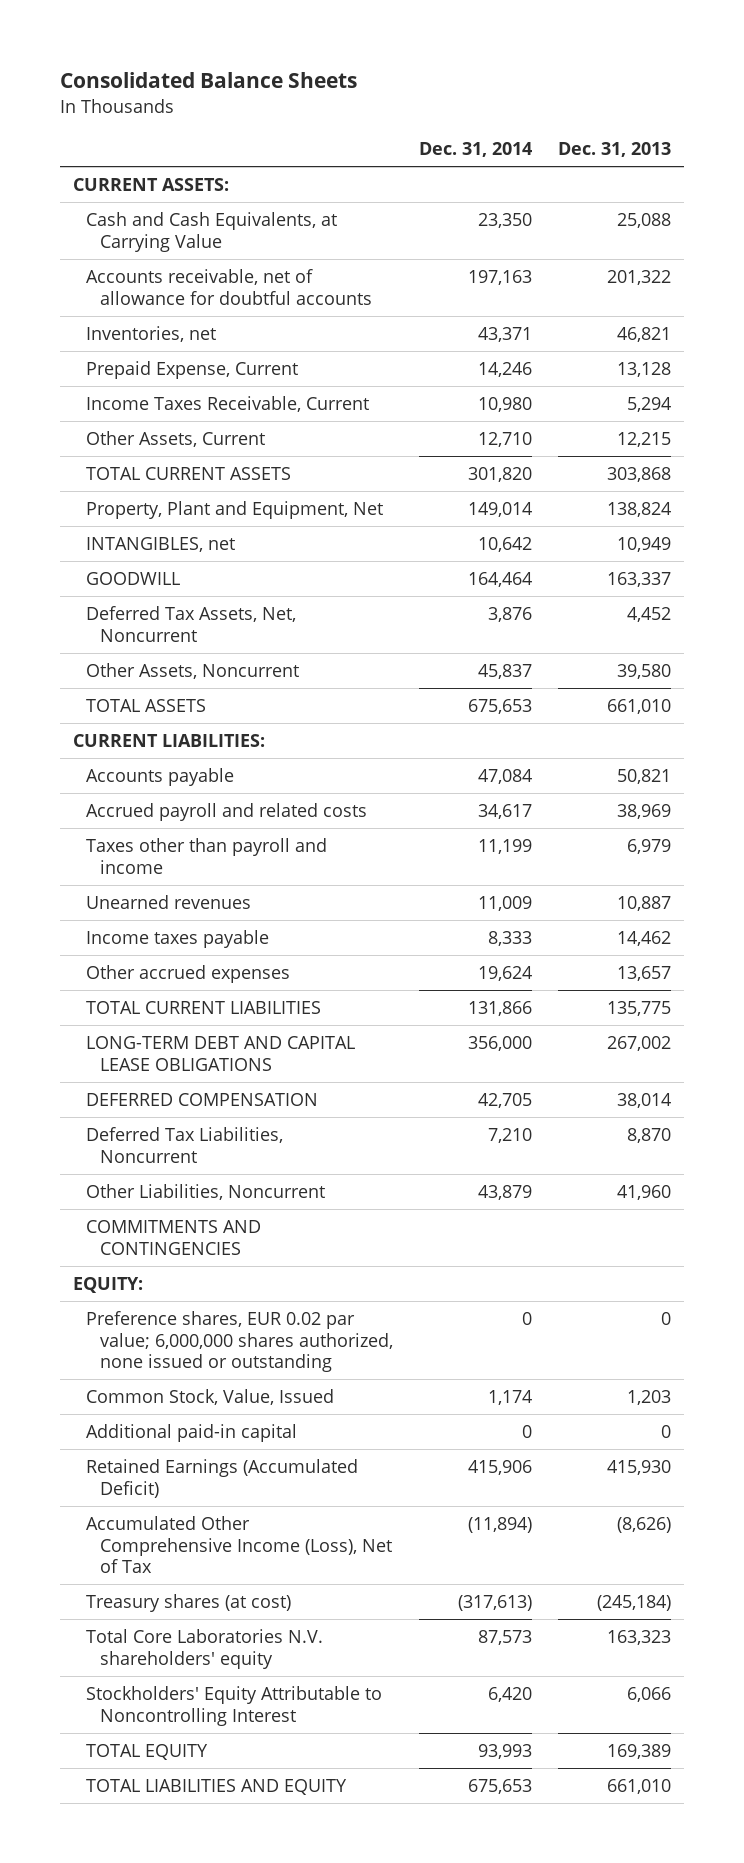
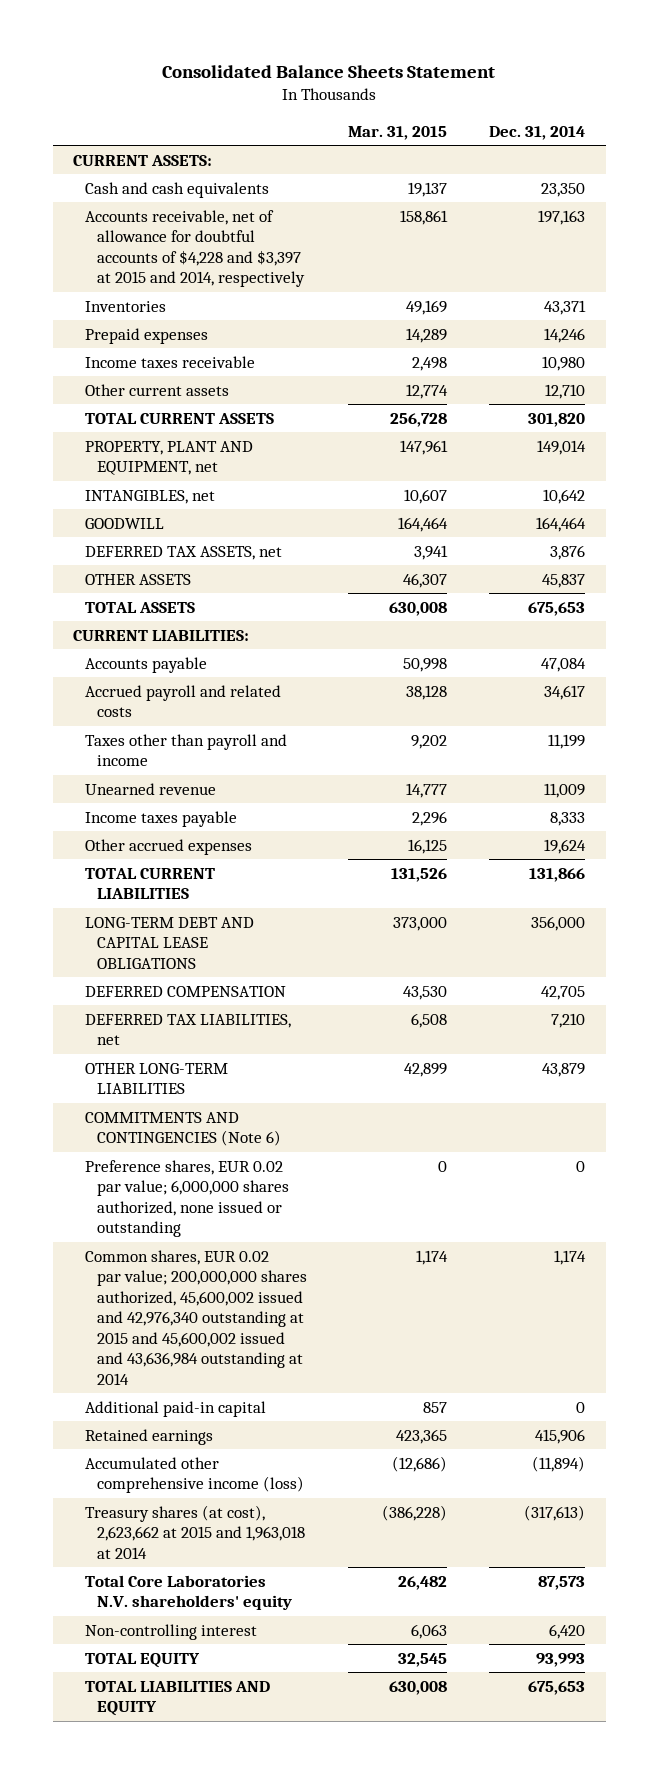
- Consolidated Balance Sheets
+ Consolidated Balance Sheets Statement
- | Dec. 31, 2014 | Dec. 31, 2013
+ | Mar. 31, 2015 | Dec. 31, 2014
- Cash and Cash Equivalents, at Carrying Value | 23,350 | 25,088
- Accounts receivable, net of allowance for doubtful accounts | 197,163 | 201,322
- Inventories, net | 43,371 | 46,821
- Prepaid Expense, Current | 14,246 | 13,128
- Income Taxes Receivable, Current | 10,980 | 5,294
- Other Assets, Current | 12,710 | 12,215
+ Cash and cash equivalents | 19,137 | 23,350
+ Accounts receivable, net of allowance for doubtful accounts of $4,228 and $3,397 at 2015 and 2014, respectively | 158,861 | 197,163
+ Inventories | 49,169 | 43,371
+ Prepaid expenses | 14,289 | 14,246
+ Income taxes receivable | 2,498 | 10,980
+ Other current assets | 12,774 | 12,710
- Property, Plant and Equipment, Net | 149,014 | 138,824
+ PROPERTY, PLANT AND EQUIPMENT, net | 147,961 | 149,014
- Deferred Tax Assets, Net, Noncurrent | 3,876 | 4,452
- Other Assets, Noncurrent | 45,837 | 39,580
+ DEFERRED TAX ASSETS, net | 3,941 | 3,876
+ OTHER ASSETS | 46,307 | 45,837
- Unearned revenues | 11,009 | 10,887
+ Unearned revenue | 14,777 | 11,009
- Deferred Tax Liabilities, Noncurrent | 7,210 | 8,870
- Other Liabilities, Noncurrent | 43,879 | 41,960
- COMMITMENTS AND CONTINGENCIES
- EQUITY:
+ DEFERRED TAX LIABILITIES, net | 6,508 | 7,210
+ OTHER LONG-TERM LIABILITIES | 42,899 | 43,879
+ COMMITMENTS AND CONTINGENCIES (Note 6)
- Common Stock, Value, Issued | 1,174 | 1,203
+ Common shares, EUR 0.02 par value; 200,000,000 shares authorized, 45,600,002 issued and 42,976,340 outstanding at 2015 and 45,600,002 issued and 43,636,984 outstanding at 2014 | 1,174 | 1,174
- Retained Earnings (Accumulated Deficit) | 415,906 | 415,930
- Accumulated Other Comprehensive Income (Loss), Net of Tax | (11,894) | (8,626)
- Treasury shares (at cost) | (317,613) | (245,184)
+ Retained earnings | 423,365 | 415,906
+ Accumulated other comprehensive income (loss) | (12,686) | (11,894)
+ Treasury shares (at cost), 2,623,662 at 2015 and 1,963,018 at 2014 | (386,228) | (317,613)
- Stockholders' Equity Attributable to Noncontrolling Interest | 6,420 | 6,066
+ Non-controlling interest | 6,063 | 6,420

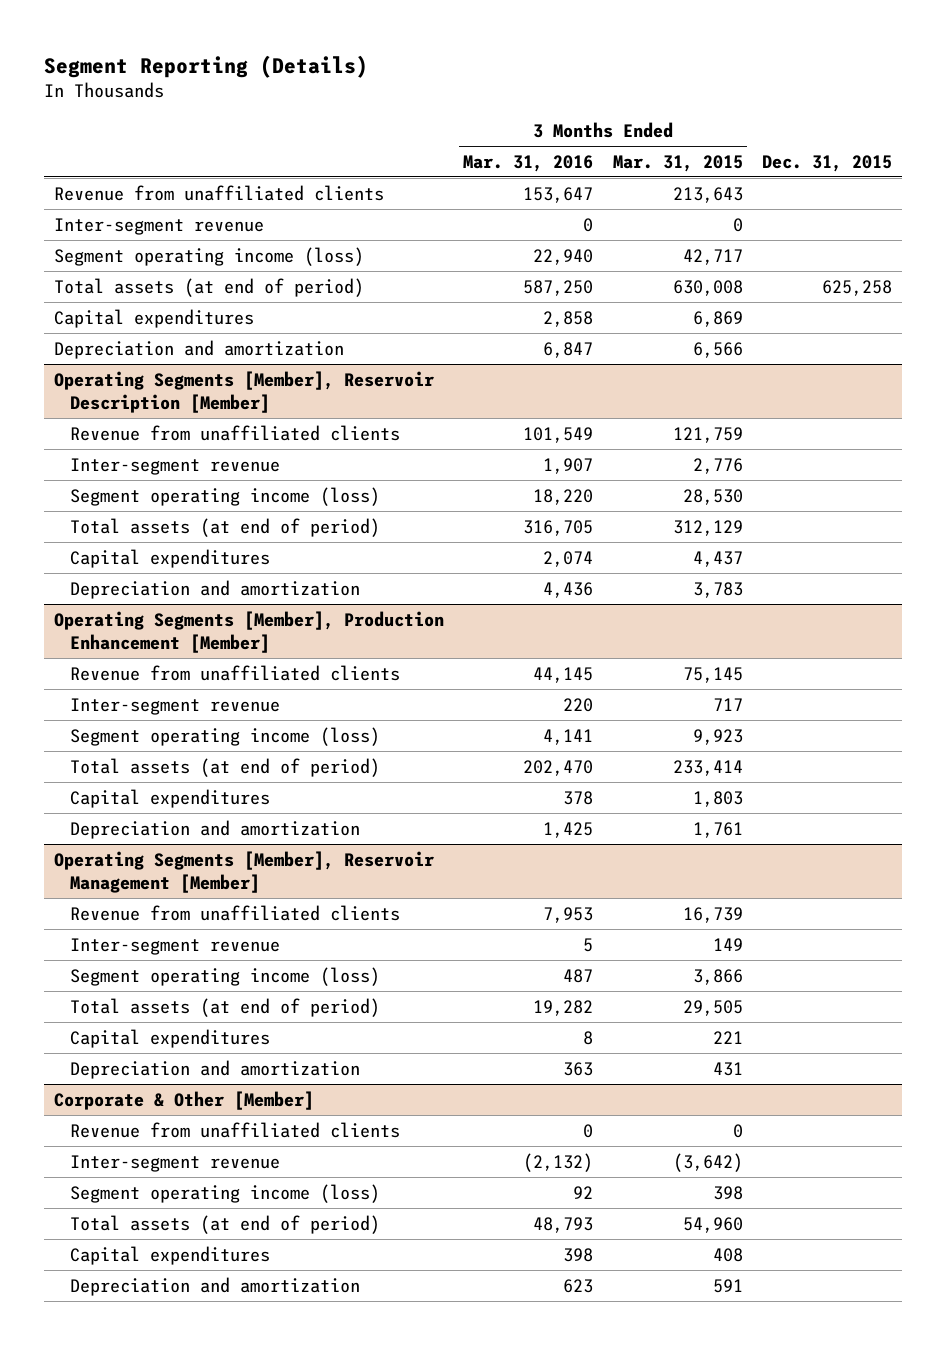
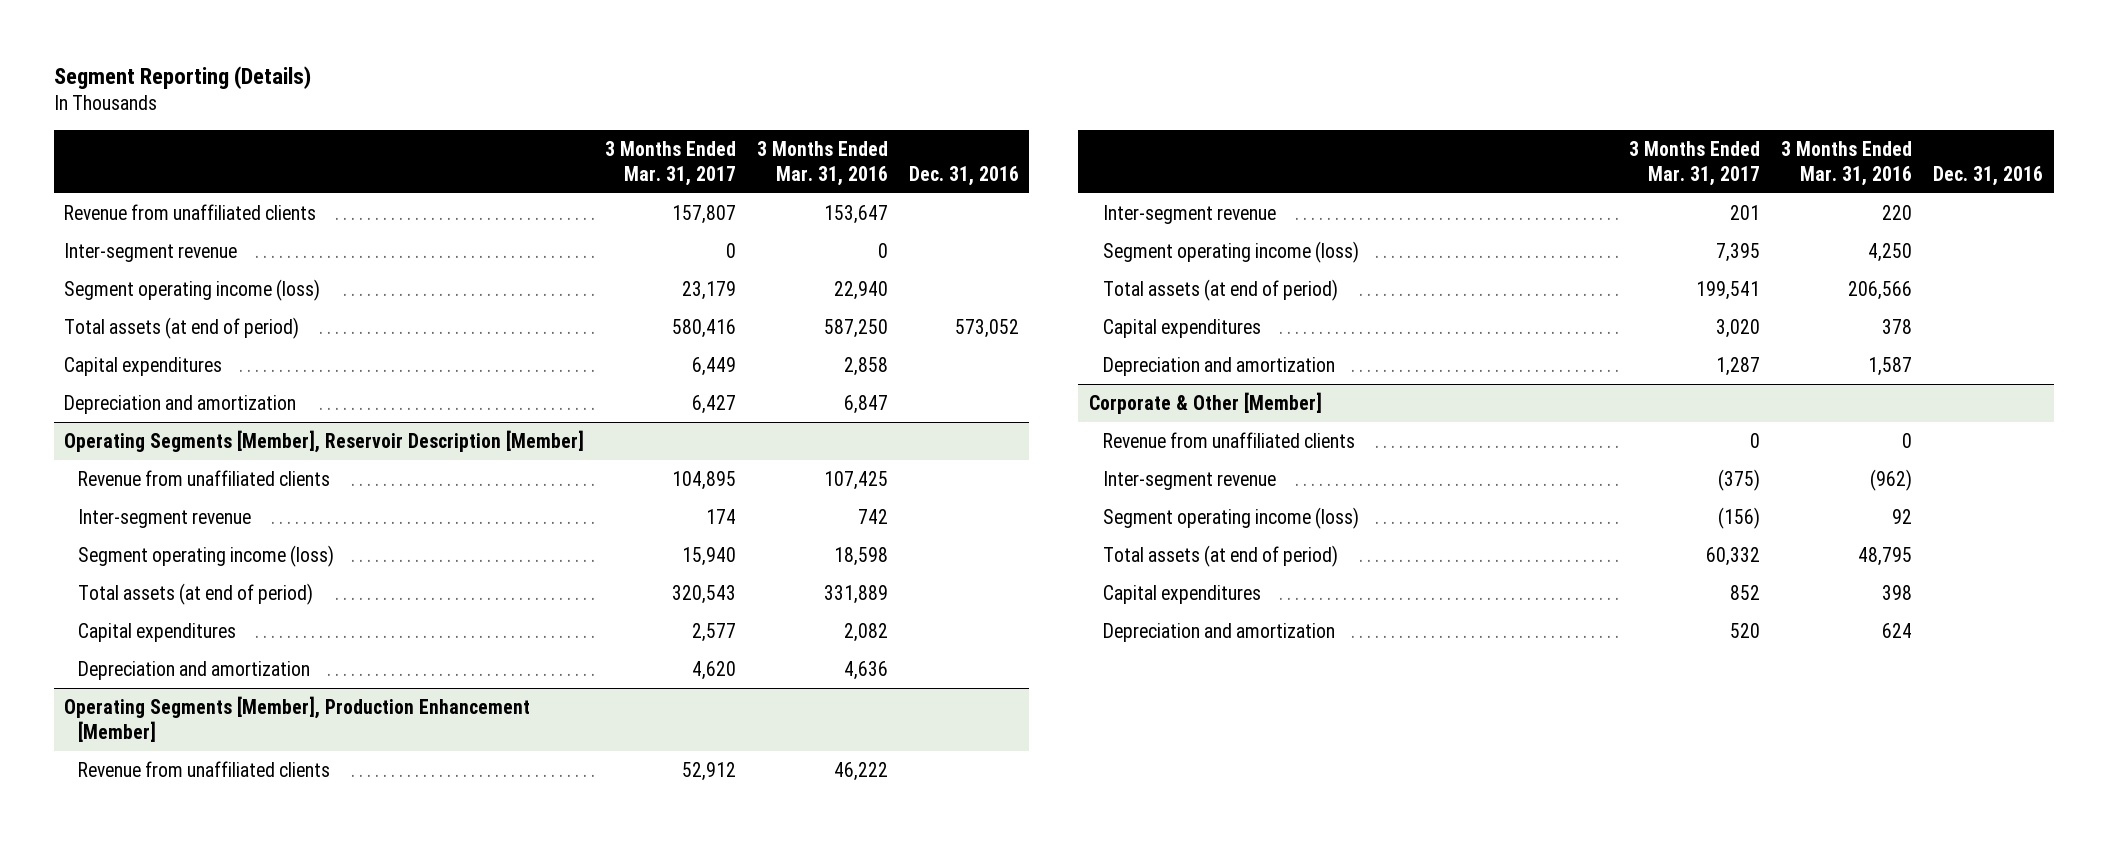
- | 3 Months Ended Mar. 31, 2016 | 3 Months Ended Mar. 31, 2015 | Dec. 31, 2015
+ | 3 Months Ended Mar. 31, 2017 | 3 Months Ended Mar. 31, 2016 | Dec. 31, 2016
@ Operating Segments [Member], Reservoir Description [Member]
- Revenue from unaffiliated clients | 101,549 | 121,759 |
- Inter-segment revenue | 1,907 | 2,776 |
- Segment operating income (loss) | 18,220 | 28,530 |
- Total assets (at end of period) | 316,705 | 312,129 |
- Capital expenditures | 2,074 | 4,437 |
- Depreciation and amortization | 4,436 | 3,783 |
+ Revenue from unaffiliated clients | 104,895 | 107,425 |
+ Inter-segment revenue | 174 | 742 |
+ Segment operating income (loss) | 15,940 | 18,598 |
+ Total assets (at end of period) | 320,543 | 331,889 |
+ Capital expenditures | 2,577 | 2,082 |
+ Depreciation and amortization | 4,620 | 4,636 |
@ Operating Segments [Member], Production Enhancement [Member]
- Revenue from unaffiliated clients | 44,145 | 75,145 |
+ Revenue from unaffiliated clients | 52,912 | 46,222 |
- Segment operating income (loss) | 4,141 | 9,923 |
- Total assets (at end of period) | 202,470 | 233,414 |
+ Segment operating income (loss) | 7,395 | 4,250 |
+ Total assets (at end of period) | 199,541 | 206,566 |
- Depreciation and amortization | 1,425 | 1,761 |
- Operating Segments [Member], Reservoir Management [Member]
- Revenue from unaffiliated clients | 7,953 | 16,739 |
- Inter-segment revenue | 5 | 149 |
- Segment operating income (loss) | 487 | 3,866 |
- Total assets (at end of period) | 19,282 | 29,505 |
- Capital expenditures | 8 | 221 |
- Depreciation and amortization | 363 | 431 |
@ Operating Segments [Member], Production Enhancement [Member]
+ Depreciation and amortization | 1,287 | 1,587 |
@ Corporate & Other [Member]
- Inter-segment revenue | (2,132) | (3,642) |
+ Inter-segment revenue | (375) | (962) |
- Total assets (at end of period) | 48,793 | 54,960 |
+ Total assets (at end of period) | 60,332 | 48,795 |
- Depreciation and amortization | 623 | 591 |
+ Depreciation and amortization | 520 | 624 |

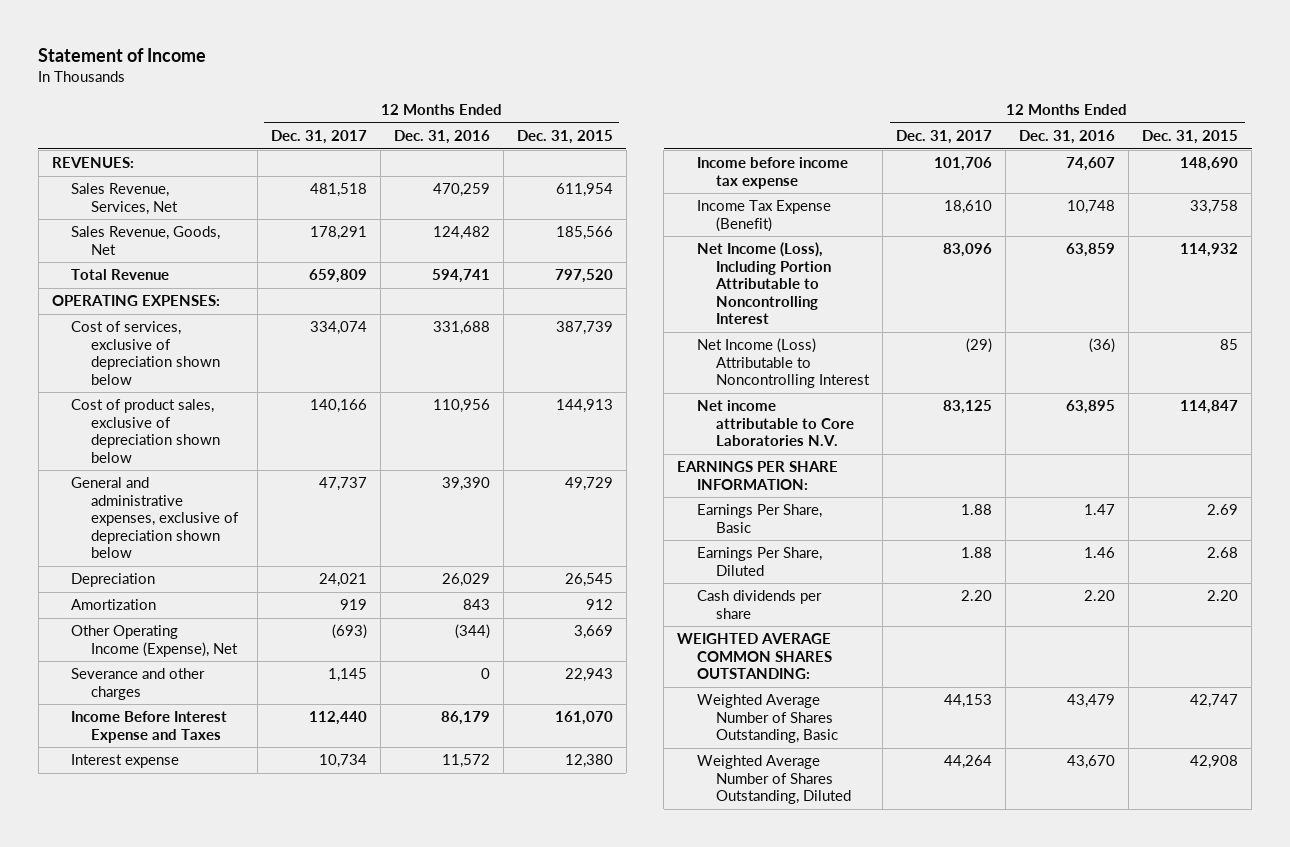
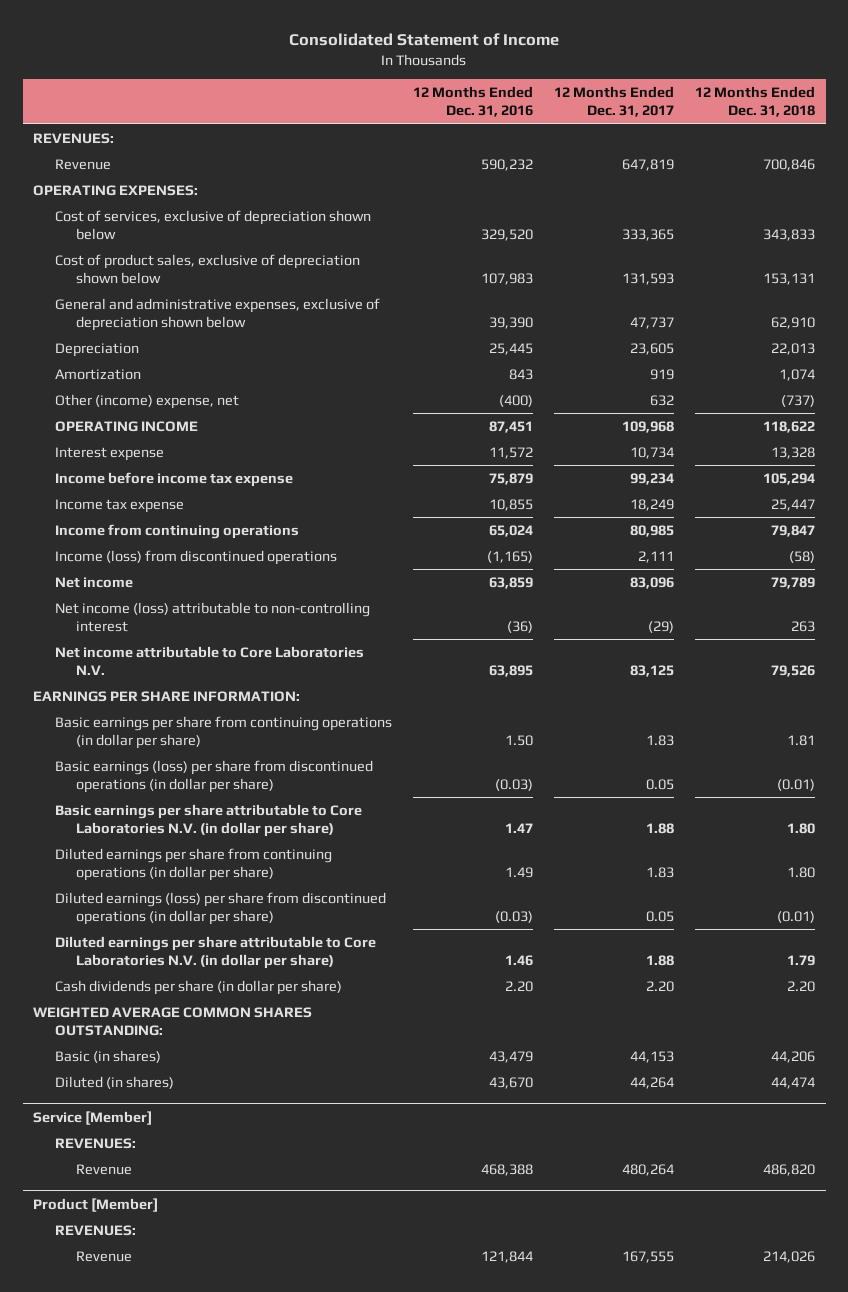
- Statement of Income
+ Consolidated Statement of Income
- | 12 Months Ended Dec. 31, 2017 | 12 Months Ended Dec. 31, 2016 | 12 Months Ended Dec. 31, 2015
+ | 12 Months Ended Dec. 31, 2016 | 12 Months Ended Dec. 31, 2017 | 12 Months Ended Dec. 31, 2018
- Sales Revenue, Services, Net | 481,518 | 470,259 | 611,954
- Sales Revenue, Goods, Net | 178,291 | 124,482 | 185,566
- Total Revenue | 659,809 | 594,741 | 797,520
+ Revenue | 590,232 | 647,819 | 700,846
- Cost of services, exclusive of depreciation shown below | 334,074 | 331,688 | 387,739
- Cost of product sales, exclusive of depreciation shown below | 140,166 | 110,956 | 144,913
+ Cost of services, exclusive of depreciation shown below | 329,520 | 333,365 | 343,833
+ Cost of product sales, exclusive of depreciation shown below | 107,983 | 131,593 | 153,131
- Depreciation | 24,021 | 26,029 | 26,545
+ Depreciation | 25,445 | 23,605 | 22,013
- Other Operating Income (Expense), Net | (693) | (344) | 3,669
- Severance and other charges | 1,145 | 0 | 22,943
- Income Before Interest Expense and Taxes | 112,440 | 86,179 | 161,070
+ Other (income) expense, net | (400) | 632 | (737)
+ OPERATING INCOME | 87,451 | 109,968 | 118,622
- Income before income tax expense | 101,706 | 74,607 | 148,690
- Income Tax Expense (Benefit) | 18,610 | 10,748 | 33,758
- Net Income (Loss), Including Portion Attributable to Noncontrolling Interest | 83,096 | 63,859 | 114,932
- Net Income (Loss) Attributable to Noncontrolling Interest | (29) | (36) | 85
+ Income before income tax expense | 75,879 | 99,234 | 105,294
+ Income tax expense | 10,855 | 18,249 | 25,447
+ Income from continuing operations | 65,024 | 80,985 | 79,847
+ Income (loss) from discontinued operations | (1,165) | 2,111 | (58)
+ Net income | 63,859 | 83,096 | 79,789
+ Net income (loss) attributable to non-controlling interest | (36) | (29) | 263
- Earnings Per Share, Basic | 1.88 | 1.47 | 2.69
- Earnings Per Share, Diluted | 1.88 | 1.46 | 2.68
- Cash dividends per share | 2.20 | 2.20 | 2.20
+ Basic earnings per share from continuing operations (in dollar per share) | 1.50 | 1.83 | 1.81
+ Basic earnings (loss) per share from discontinued operations (in dollar per share) | (0.03) | 0.05 | (0.01)
+ Basic earnings per share attributable to Core Laboratories N.V. (in dollar per share) | 1.47 | 1.88 | 1.80
+ Diluted earnings per share from continuing operations (in dollar per share) | 1.49 | 1.83 | 1.80
+ Diluted earnings (loss) per share from discontinued operations (in dollar per share) | (0.03) | 0.05 | (0.01)
+ Diluted earnings per share attributable to Core Laboratories N.V. (in dollar per share) | 1.46 | 1.88 | 1.79
+ Cash dividends per share (in dollar per share) | 2.20 | 2.20 | 2.20
- Weighted Average Number of Shares Outstanding, Basic | 44,153 | 43,479 | 42,747
- Weighted Average Number of Shares Outstanding, Diluted | 44,264 | 43,670 | 42,908
+ Basic (in shares) | 43,479 | 44,153 | 44,206
+ Diluted (in shares) | 43,670 | 44,264 | 44,474
+ Service [Member]
+ REVENUES:
+ Revenue | 468,388 | 480,264 | 486,820
+ Product [Member]
+ REVENUES:
+ Revenue | 121,844 | 167,555 | 214,026

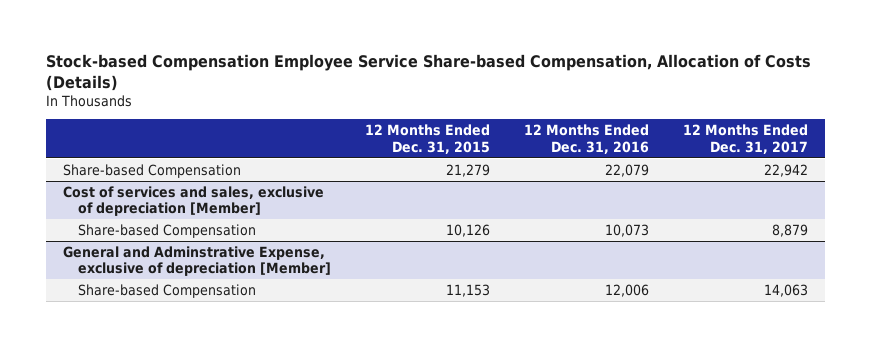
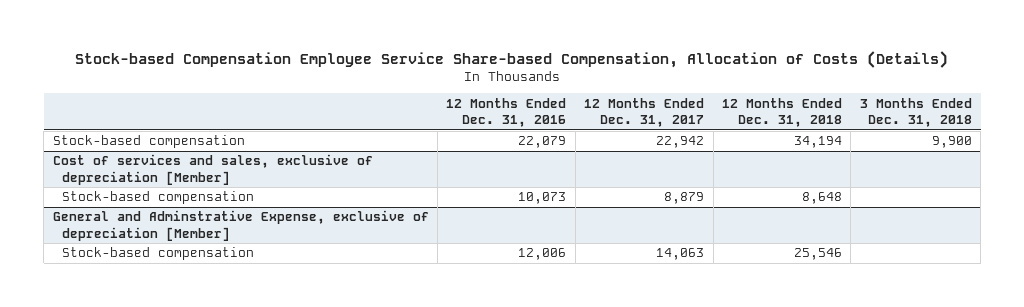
- | 12 Months Ended Dec. 31, 2015 | 12 Months Ended Dec. 31, 2016 | 12 Months Ended Dec. 31, 2017
+ | 12 Months Ended Dec. 31, 2016 | 12 Months Ended Dec. 31, 2017 | 12 Months Ended Dec. 31, 2018 | 3 Months Ended Dec. 31, 2018
- Share-based Compensation | 21,279 | 22,079 | 22,942
+ Stock-based compensation | 22,079 | 22,942 | 34,194 | 9,900
@ Cost of services and sales, exclusive of depreciation [Member]
- Share-based Compensation | 10,126 | 10,073 | 8,879
+ Stock-based compensation | 10,073 | 8,879 | 8,648 |
@ General and Adminstrative Expense, exclusive of depreciation [Member]
- Share-based Compensation | 11,153 | 12,006 | 14,063
+ Stock-based compensation | 12,006 | 14,063 | 25,546 |

